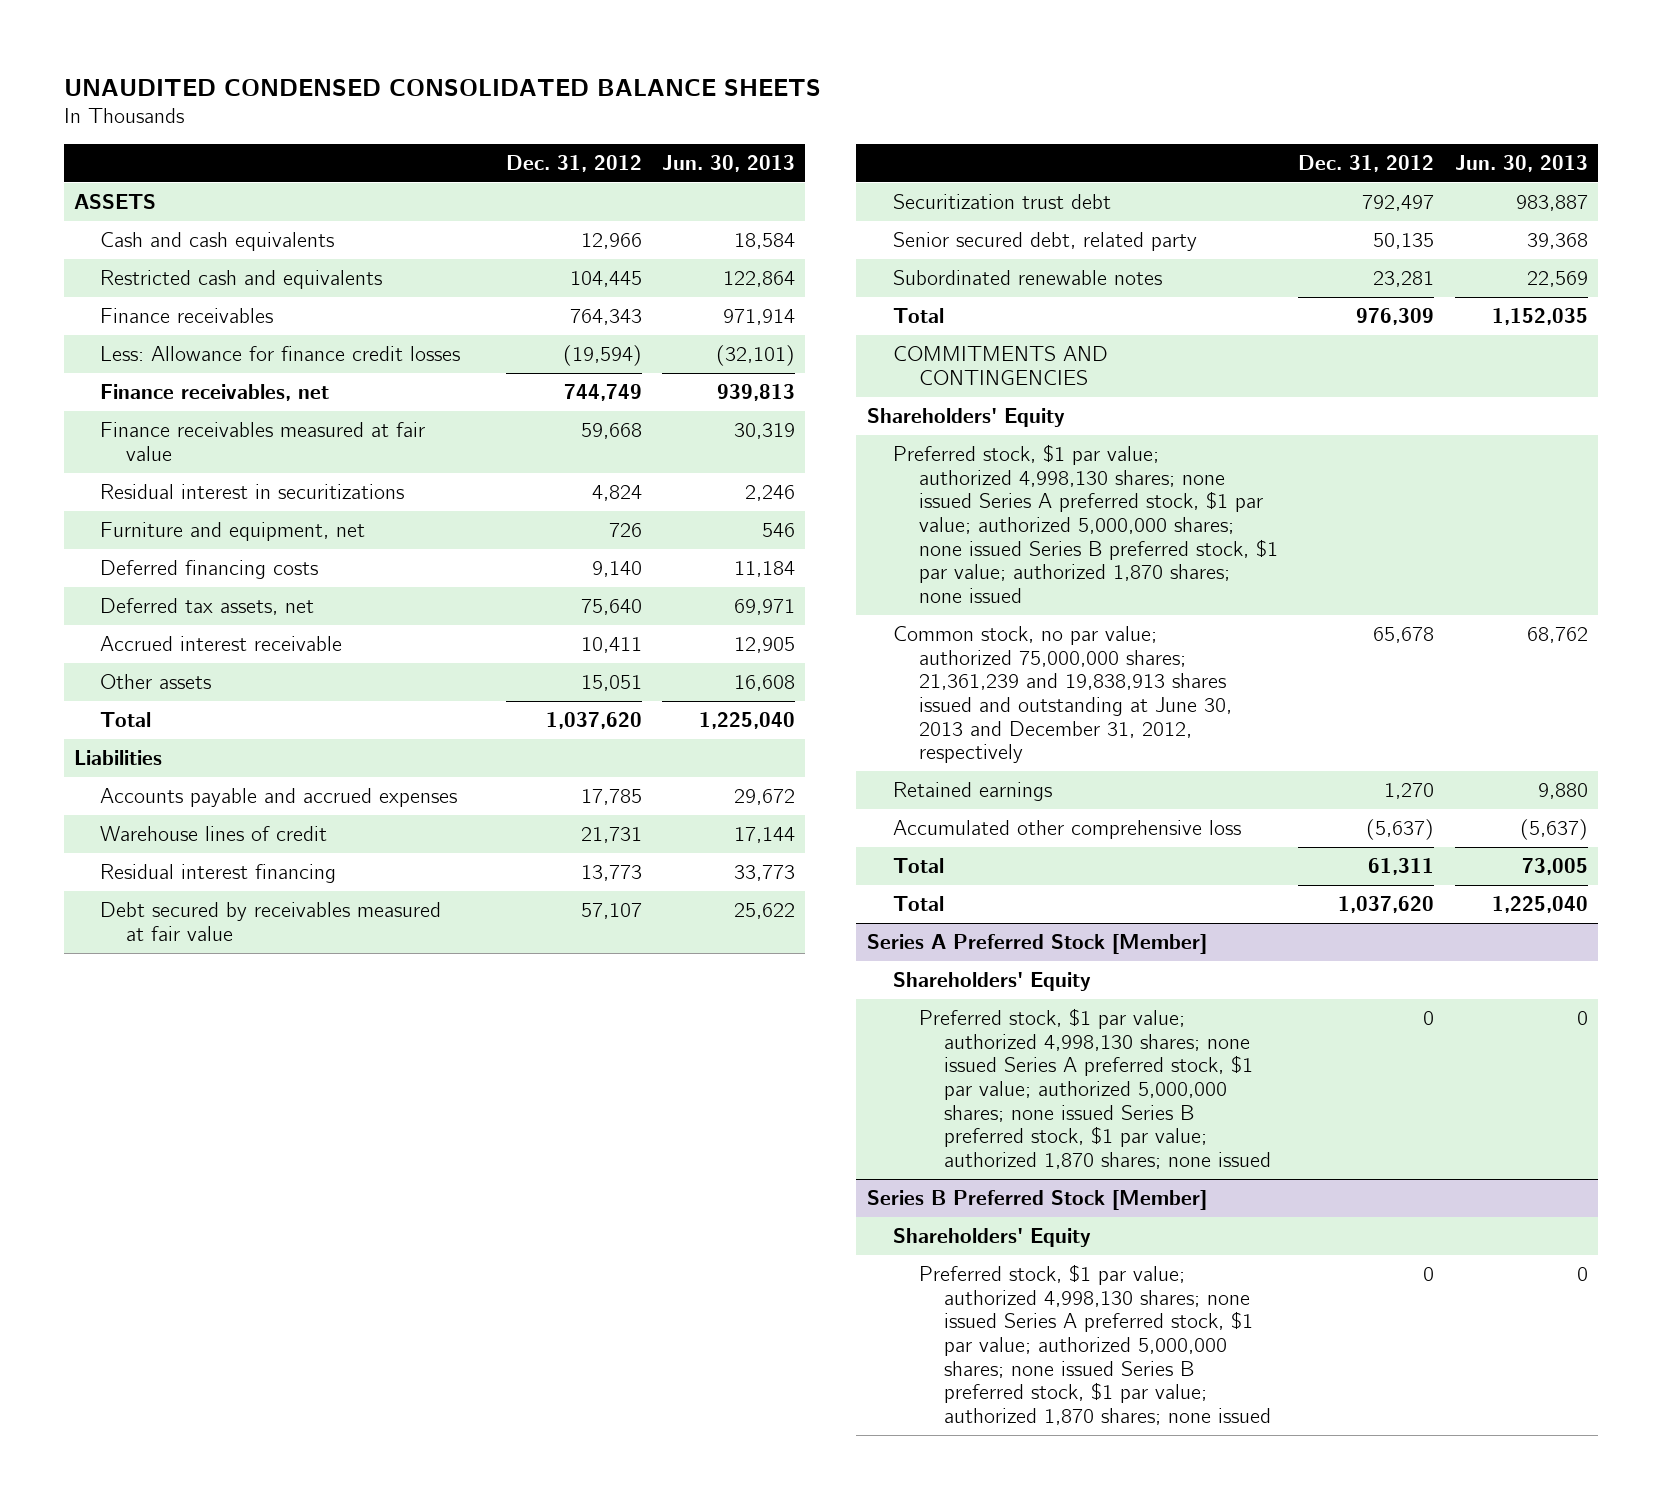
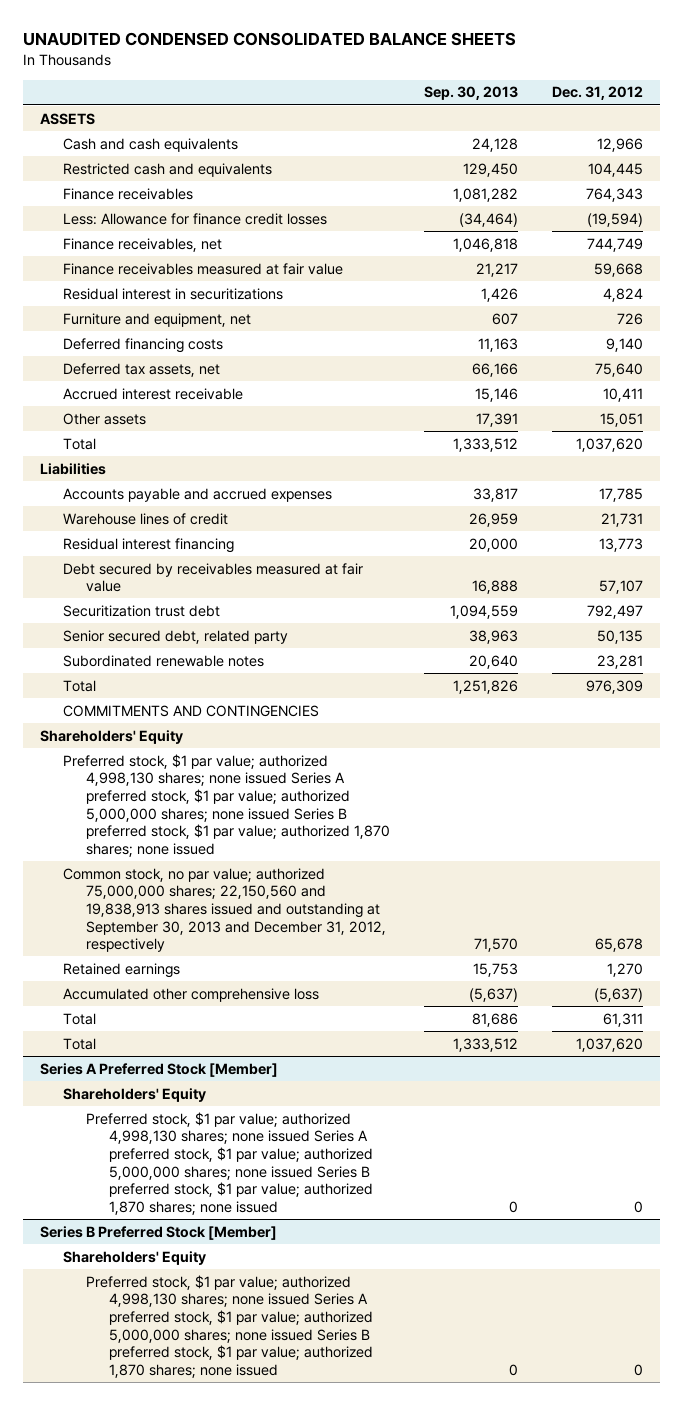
- | Dec. 31, 2012 | Jun. 30, 2013
+ | Sep. 30, 2013 | Dec. 31, 2012
- Common stock, no par value; authorized 75,000,000 shares; 21,361,239 and 19,838,913 shares issued and outstanding at June 30, 2013 and December 31, 2012, respectively | 65,678 | 68,762
+ Common stock, no par value; authorized 75,000,000 shares; 22,150,560 and 19,838,913 shares issued and outstanding at September 30, 2013 and December 31, 2012, respectively | 71,570 | 65,678

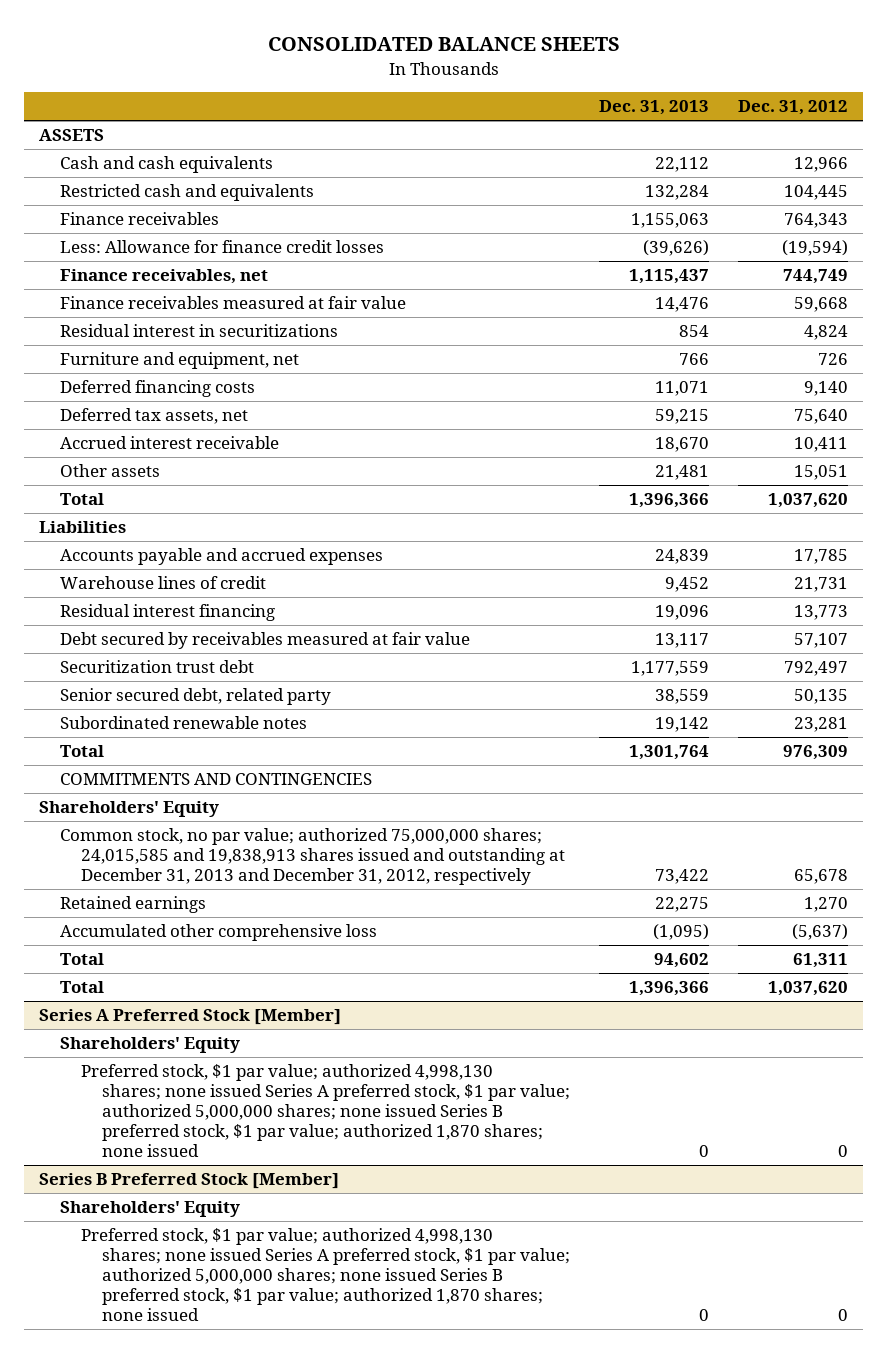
- UNAUDITED CONDENSED CONSOLIDATED BALANCE SHEETS
+ CONSOLIDATED BALANCE SHEETS
- | Sep. 30, 2013 | Dec. 31, 2012
+ | Dec. 31, 2013 | Dec. 31, 2012
- Preferred stock, $1 par value; authorized 4,998,130 shares; none issued Series A preferred stock, $1 par value; authorized 5,000,000 shares; none issued Series B preferred stock, $1 par value; authorized 1,870 shares; none issued
- Common stock, no par value; authorized 75,000,000 shares; 22,150,560 and 19,838,913 shares issued and outstanding at September 30, 2013 and December 31, 2012, respectively | 71,570 | 65,678
+ Common stock, no par value; authorized 75,000,000 shares; 24,015,585 and 19,838,913 shares issued and outstanding at December 31, 2013 and December 31, 2012, respectively | 73,422 | 65,678

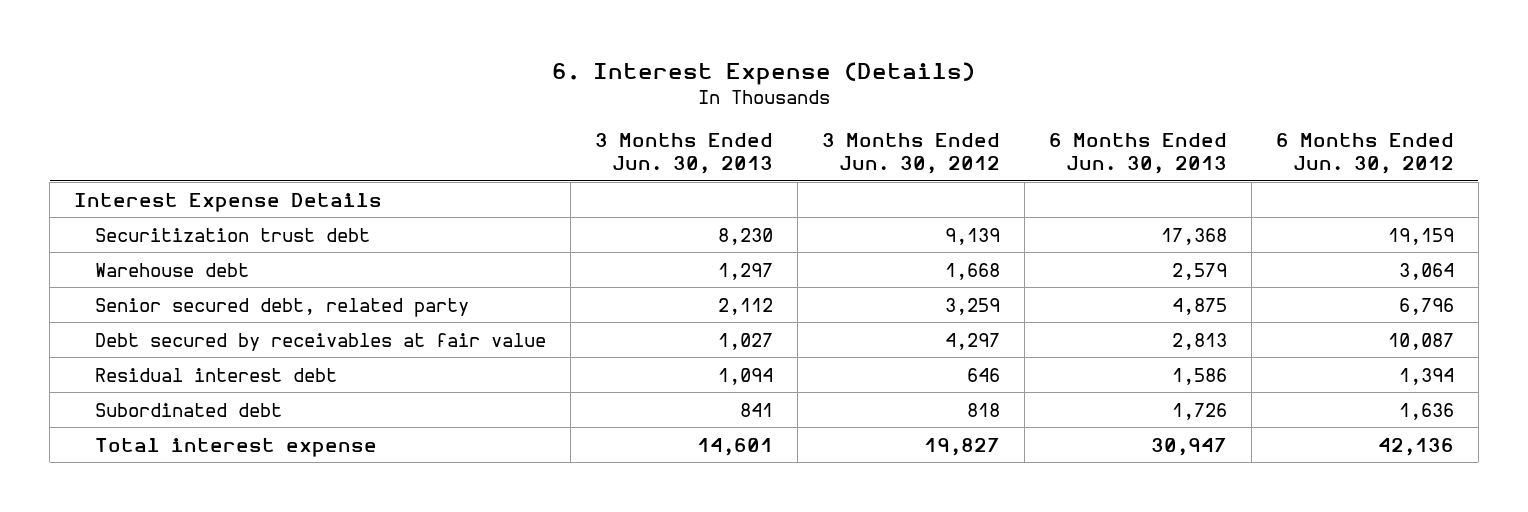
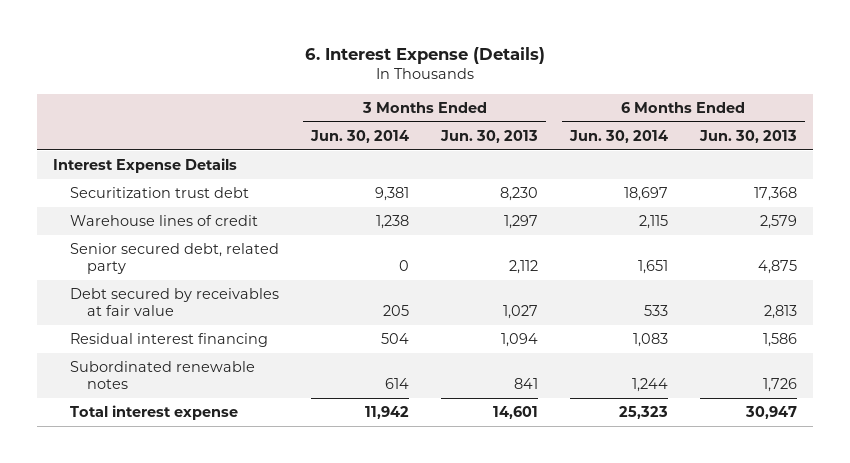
- | 3 Months Ended Jun. 30, 2013 | 3 Months Ended Jun. 30, 2012 | 6 Months Ended Jun. 30, 2013 | 6 Months Ended Jun. 30, 2012
+ | 3 Months Ended Jun. 30, 2014 | 3 Months Ended Jun. 30, 2013 | 6 Months Ended Jun. 30, 2014 | 6 Months Ended Jun. 30, 2013
- Warehouse debt | 1,297 | 1,668 | 2,579 | 3,064
+ Warehouse lines of credit | 1,238 | 1,297 | 2,115 | 2,579
- Residual interest debt | 1,094 | 646 | 1,586 | 1,394
- Subordinated debt | 841 | 818 | 1,726 | 1,636
+ Residual interest financing | 504 | 1,094 | 1,083 | 1,586
+ Subordinated renewable notes | 614 | 841 | 1,244 | 1,726

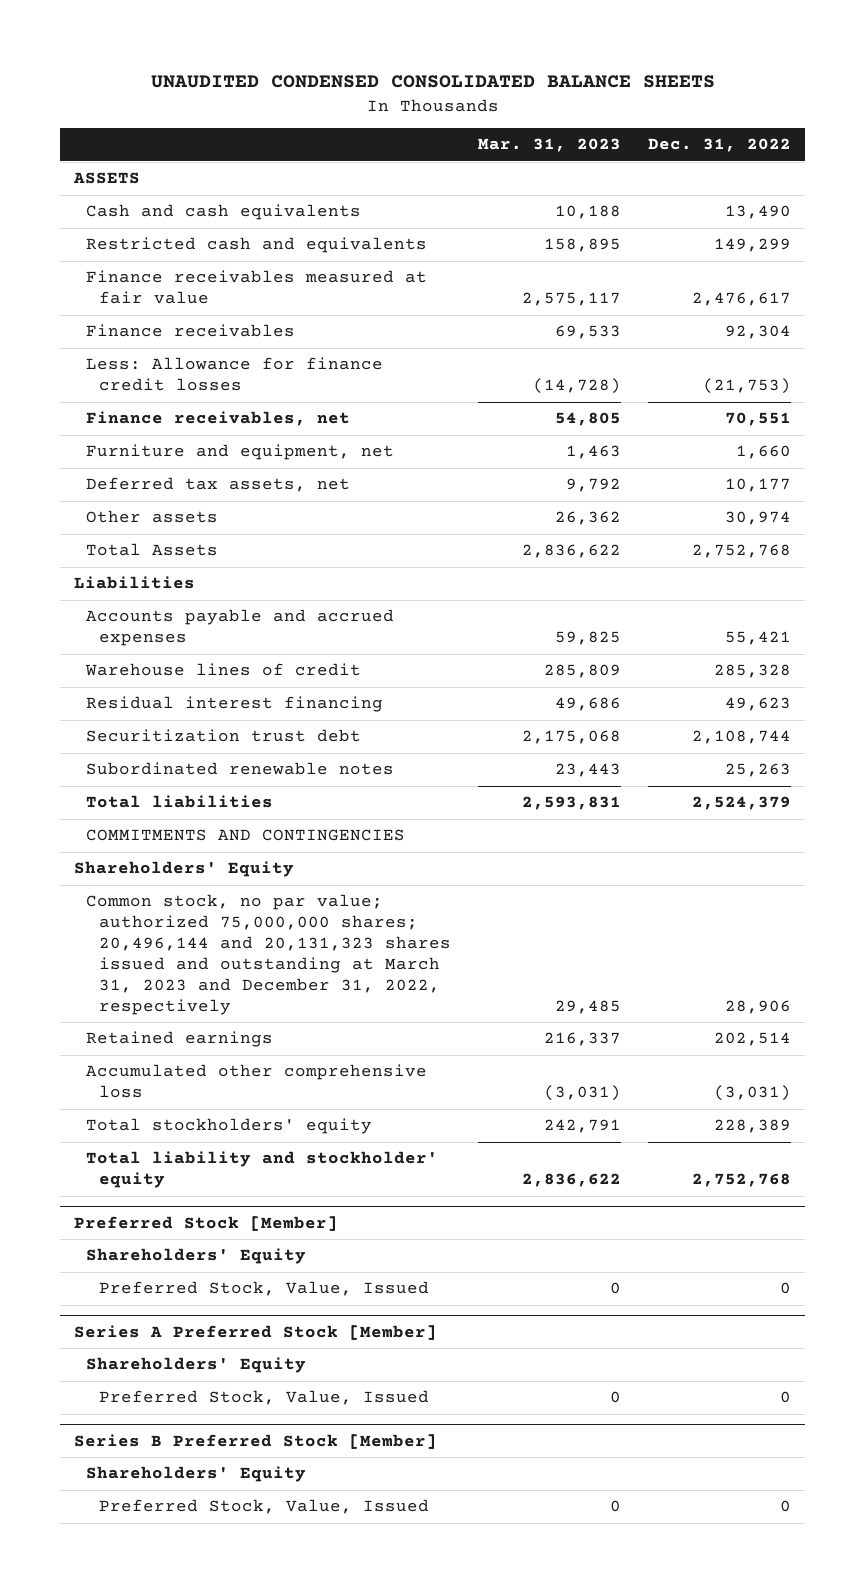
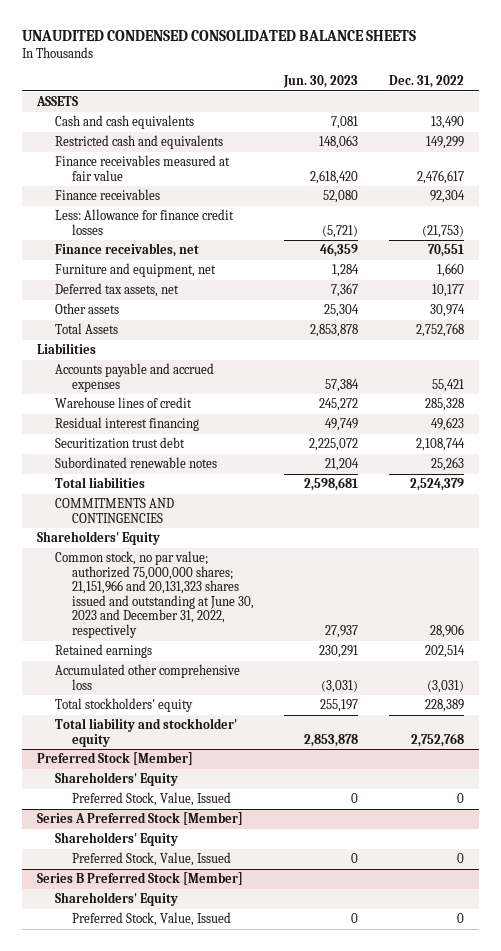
- | Mar. 31, 2023 | Dec. 31, 2022
+ | Jun. 30, 2023 | Dec. 31, 2022
- Common stock, no par value; authorized 75,000,000 shares; 20,496,144 and 20,131,323 shares issued and outstanding at March 31, 2023 and December 31, 2022, respectively | 29,485 | 28,906
+ Common stock, no par value; authorized 75,000,000 shares; 21,151,966 and 20,131,323 shares issued and outstanding at June 30, 2023 and December 31, 2022, respectively | 27,937 | 28,906

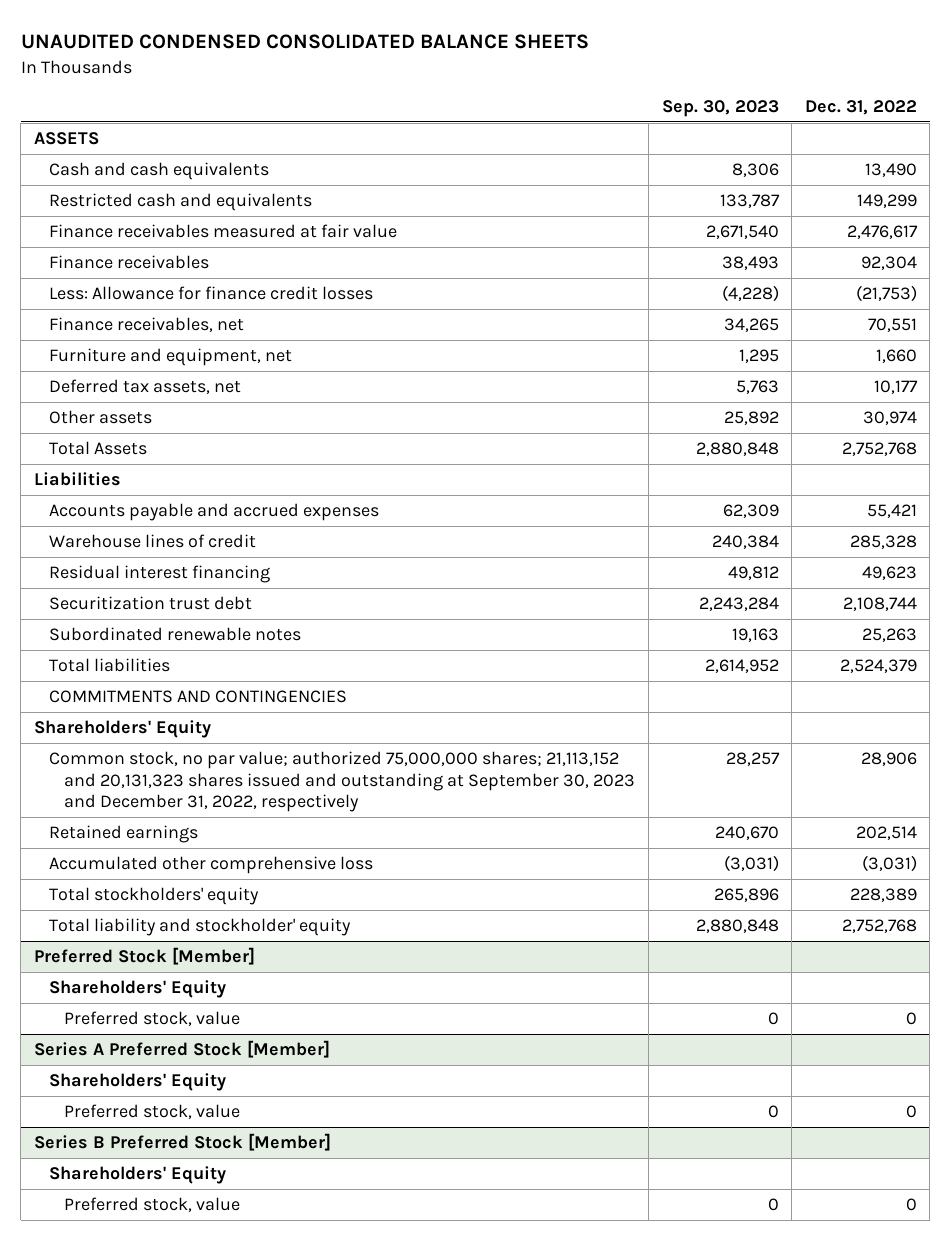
- | Jun. 30, 2023 | Dec. 31, 2022
+ | Sep. 30, 2023 | Dec. 31, 2022
- Common stock, no par value; authorized 75,000,000 shares; 21,151,966 and 20,131,323 shares issued and outstanding at June 30, 2023 and December 31, 2022, respectively | 27,937 | 28,906
+ Common stock, no par value; authorized 75,000,000 shares; 21,113,152 and 20,131,323 shares issued and outstanding at September 30, 2023 and December 31, 2022, respectively | 28,257 | 28,906
@ Preferred Stock [Member]
- Preferred Stock, Value, Issued | 0 | 0
+ Preferred stock, value | 0 | 0
@ Series A Preferred Stock [Member]
- Preferred Stock, Value, Issued | 0 | 0
+ Preferred stock, value | 0 | 0
@ Series B Preferred Stock [Member]
- Preferred Stock, Value, Issued | 0 | 0
+ Preferred stock, value | 0 | 0

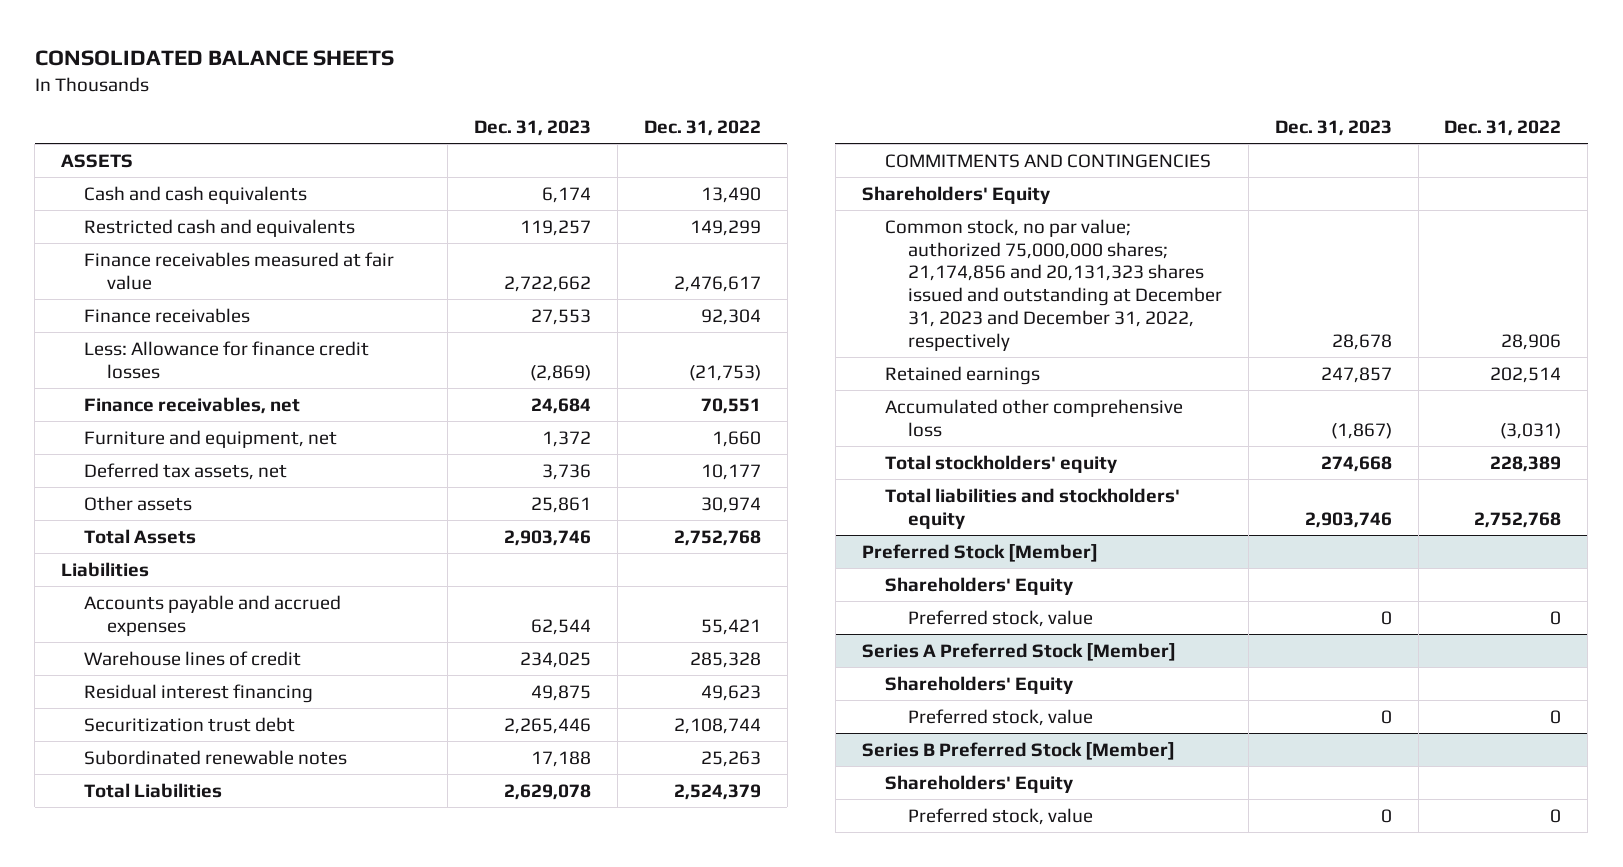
- UNAUDITED CONDENSED CONSOLIDATED BALANCE SHEETS
+ CONSOLIDATED BALANCE SHEETS
- | Sep. 30, 2023 | Dec. 31, 2022
+ | Dec. 31, 2023 | Dec. 31, 2022
- Total liabilities | 2,614,952 | 2,524,379
+ Total Liabilities | 2,629,078 | 2,524,379
- Common stock, no par value; authorized 75,000,000 shares; 21,113,152 and 20,131,323 shares issued and outstanding at September 30, 2023 and December 31, 2022, respectively | 28,257 | 28,906
+ Common stock, no par value; authorized 75,000,000 shares; 21,174,856 and 20,131,323 shares issued and outstanding at December 31, 2023 and December 31, 2022, respectively | 28,678 | 28,906
- Total liability and stockholder' equity | 2,880,848 | 2,752,768
+ Total liabilities and stockholders' equity | 2,903,746 | 2,752,768

